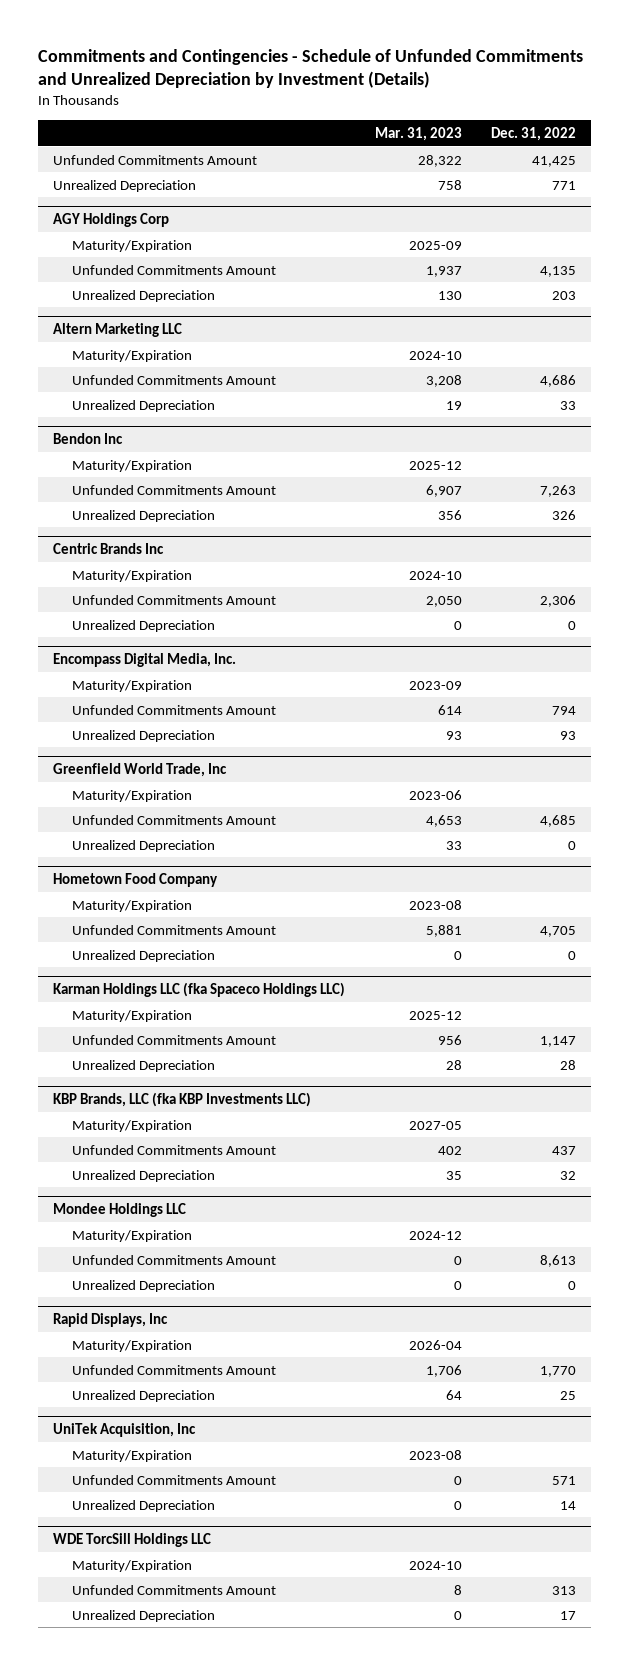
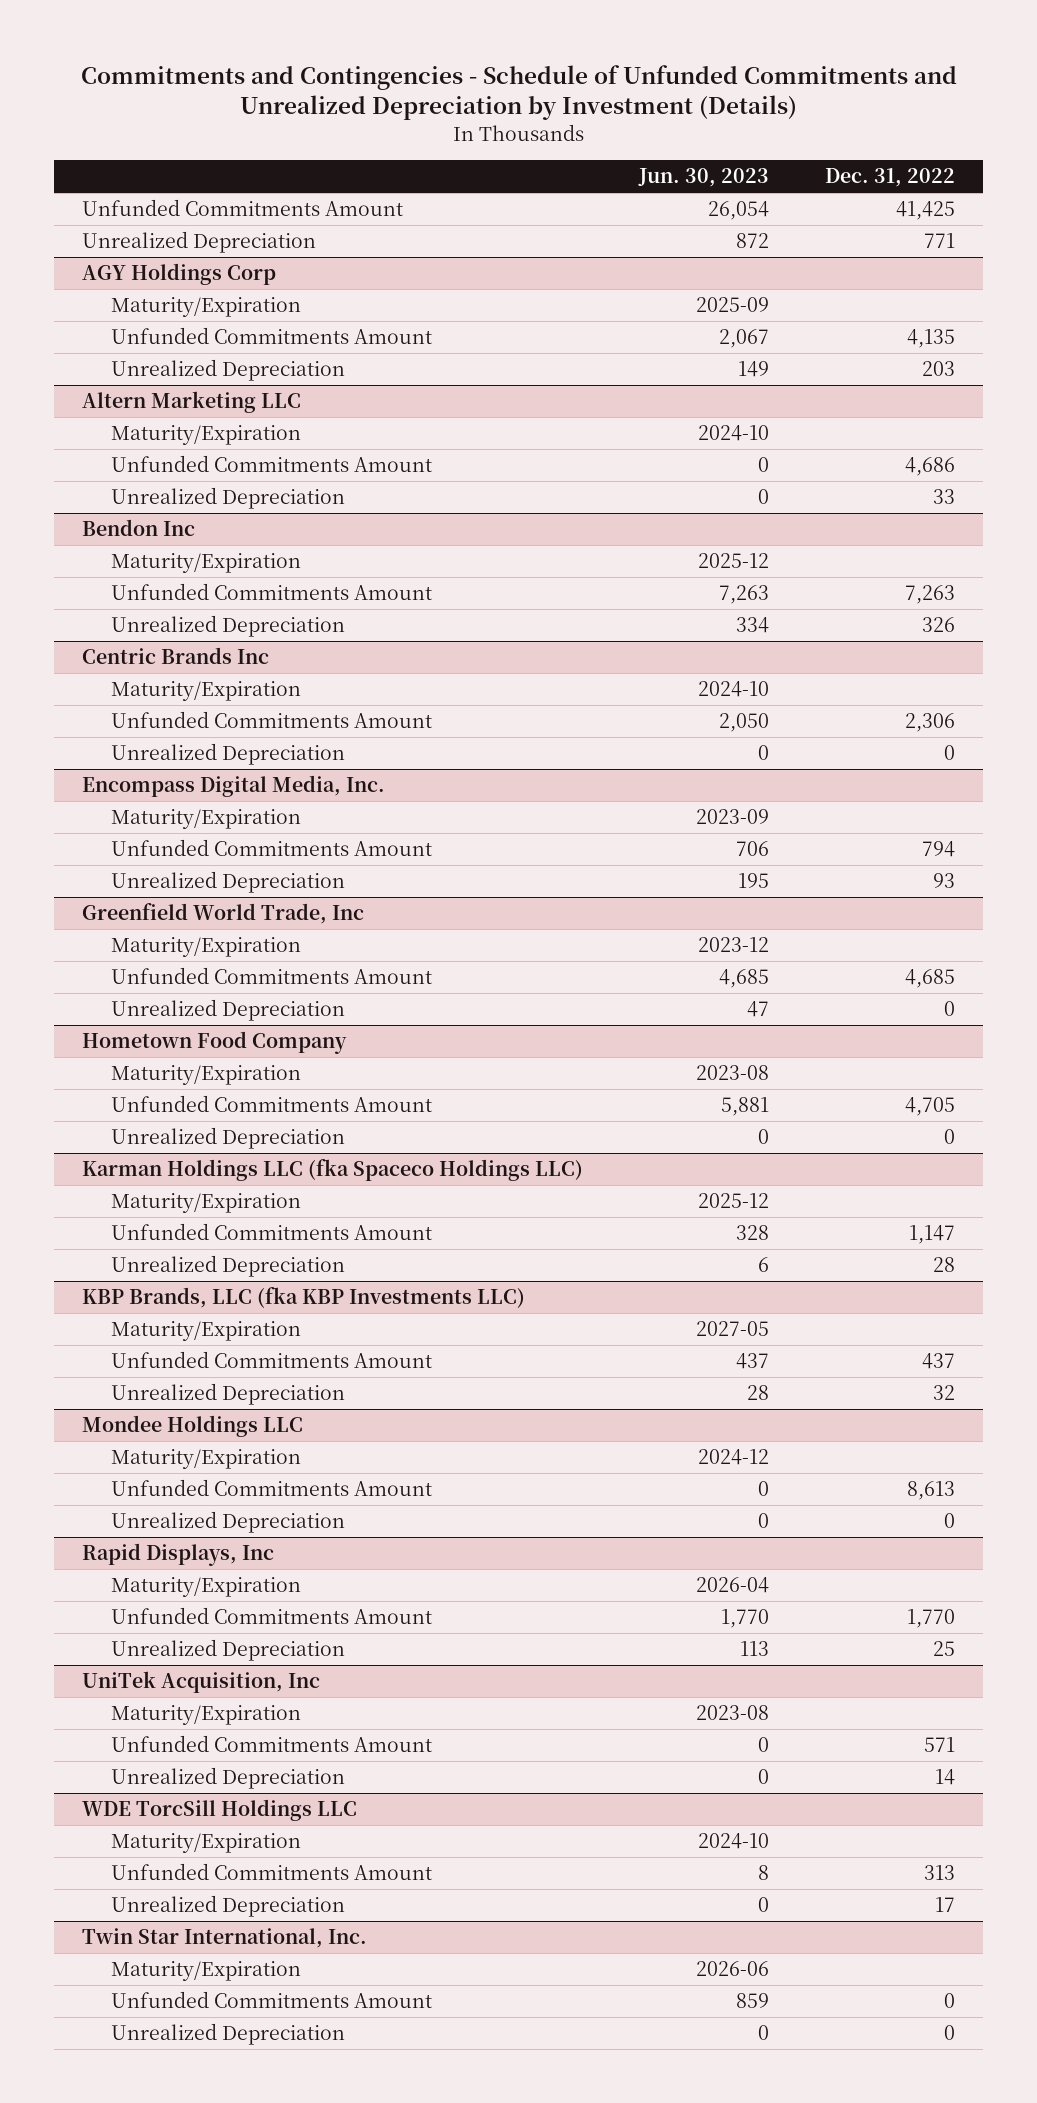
- | Mar. 31, 2023 | Dec. 31, 2022
+ | Jun. 30, 2023 | Dec. 31, 2022
+ Twin Star International, Inc.
+ Maturity/Expiration | 2026-06 |
+ Unfunded Commitments Amount | 859 | 0
+ Unrealized Depreciation | 0 | 0

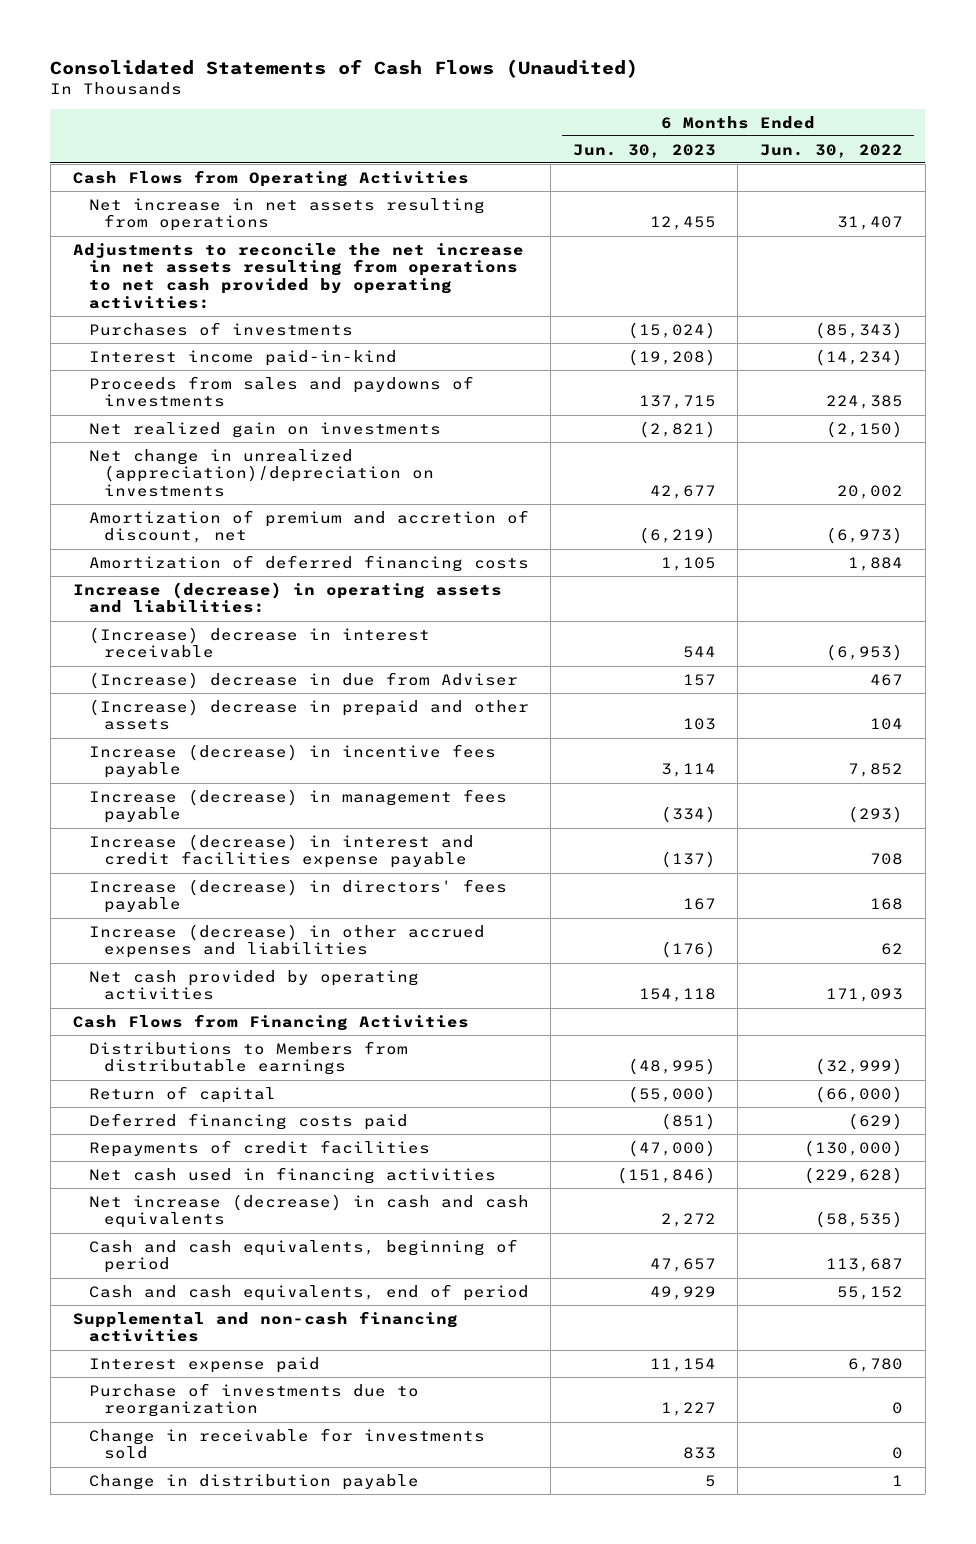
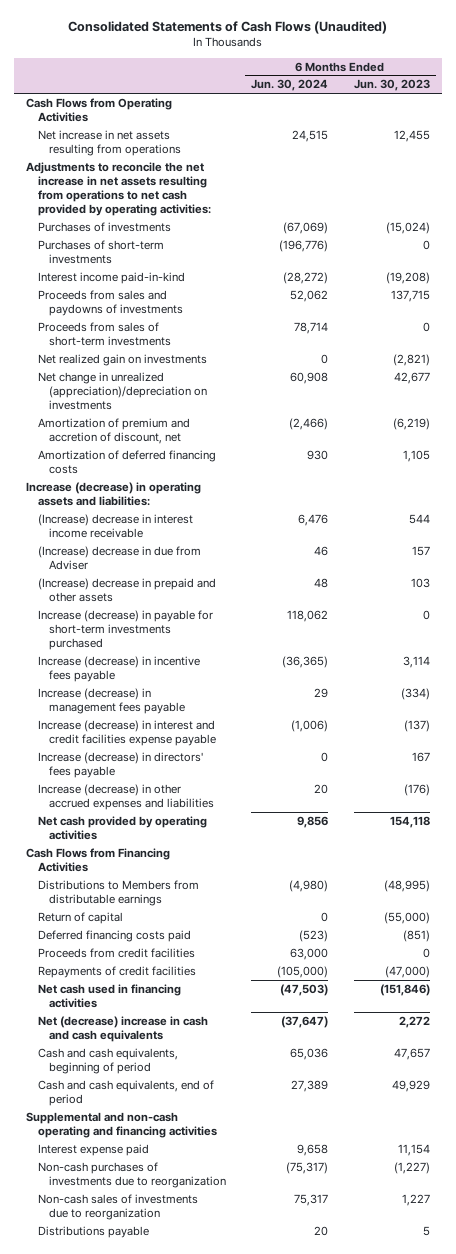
- | 6 Months Ended Jun. 30, 2023 | 6 Months Ended Jun. 30, 2022
+ | 6 Months Ended Jun. 30, 2024 | 6 Months Ended Jun. 30, 2023
+ Purchases of short-term investments | (196,776) | 0
+ Proceeds from sales of short-term investments | 78,714 | 0
- (Increase) decrease in interest receivable | 544 | (6,953)
+ (Increase) decrease in interest income receivable | 6,476 | 544
+ Increase (decrease) in payable for short-term investments purchased | 118,062 | 0
+ Proceeds from credit facilities | 63,000 | 0
- Net increase (decrease) in cash and cash equivalents | 2,272 | (58,535)
+ Net (decrease) increase in cash and cash equivalents | (37,647) | 2,272
- Supplemental and non-cash financing activities
+ Supplemental and non-cash operating and financing activities
- Purchase of investments due to reorganization | 1,227 | 0
- Change in receivable for investments sold | 833 | 0
- Change in distribution payable | 5 | 1
+ Non-cash purchases of investments due to reorganization | (75,317) | (1,227)
+ Non-cash sales of investments due to reorganization | 75,317 | 1,227
+ Distributions payable | 20 | 5

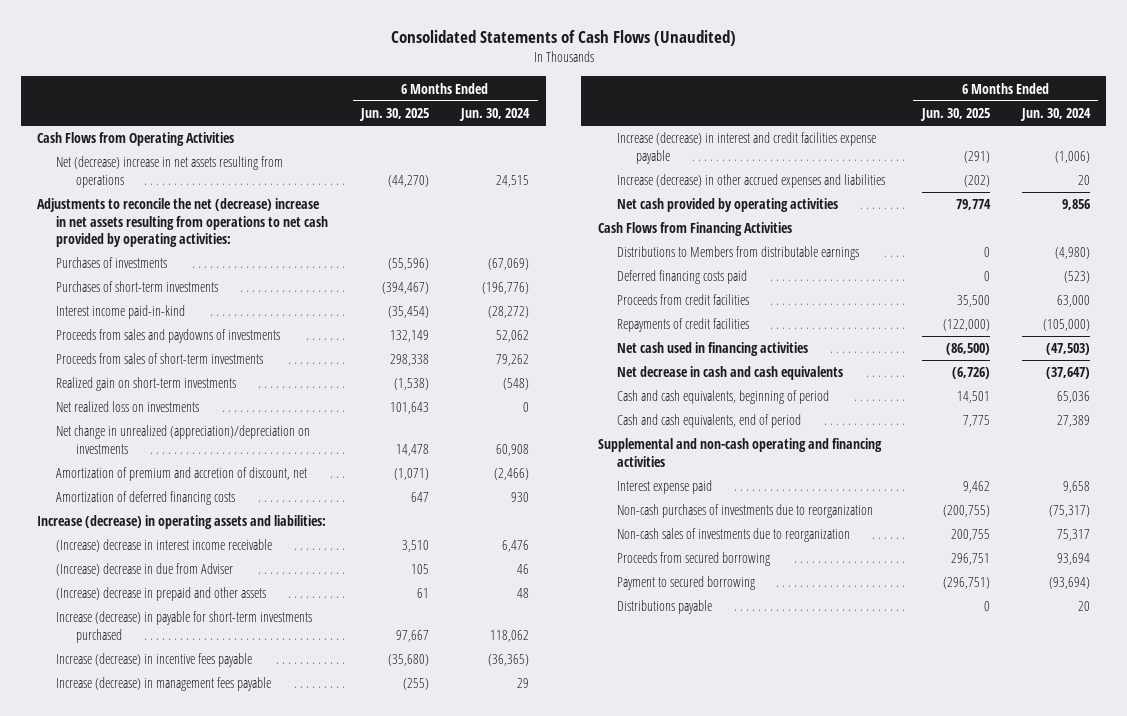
- | 6 Months Ended Jun. 30, 2024 | 6 Months Ended Jun. 30, 2023
+ | 6 Months Ended Jun. 30, 2025 | 6 Months Ended Jun. 30, 2024
- Net increase in net assets resulting from operations | 24,515 | 12,455
- Adjustments to reconcile the net increase in net assets resulting from operations to net cash provided by operating activities:
+ Net (decrease) increase in net assets resulting from operations | (44,270) | 24,515
+ Adjustments to reconcile the net (decrease) increase in net assets resulting from operations to net cash provided by operating activities:
- Proceeds from sales of short-term investments | 78,714 | 0
- Net realized gain on investments | 0 | (2,821)
+ Proceeds from sales of short-term investments | 298,338 | 79,262
+ Realized gain on short-term investments | (1,538) | (548)
+ Net realized loss on investments | 101,643 | 0
- Increase (decrease) in directors' fees payable | 0 | 167
- Return of capital | 0 | (55,000)
- Net (decrease) increase in cash and cash equivalents | (37,647) | 2,272
+ Net decrease in cash and cash equivalents | (6,726) | (37,647)
+ Proceeds from secured borrowing | 296,751 | 93,694
+ Payment to secured borrowing | (296,751) | (93,694)

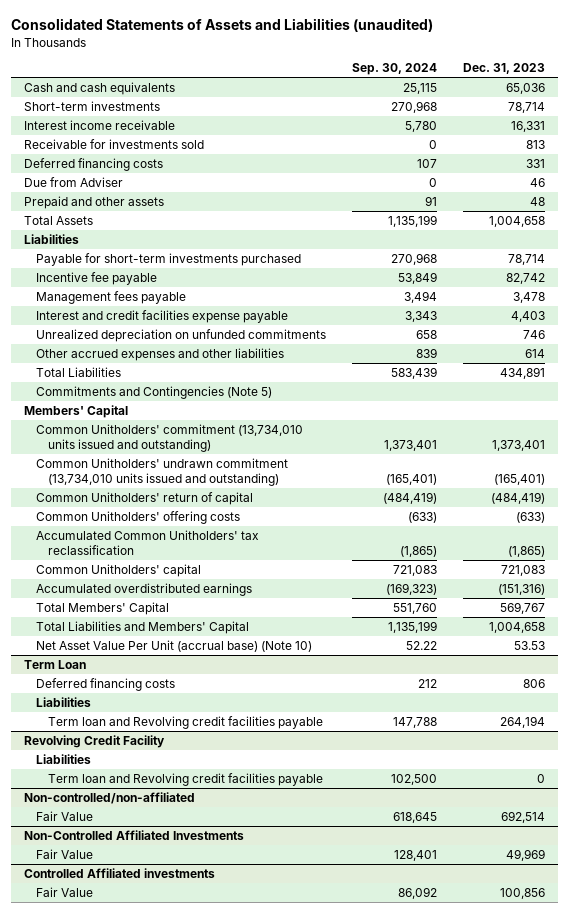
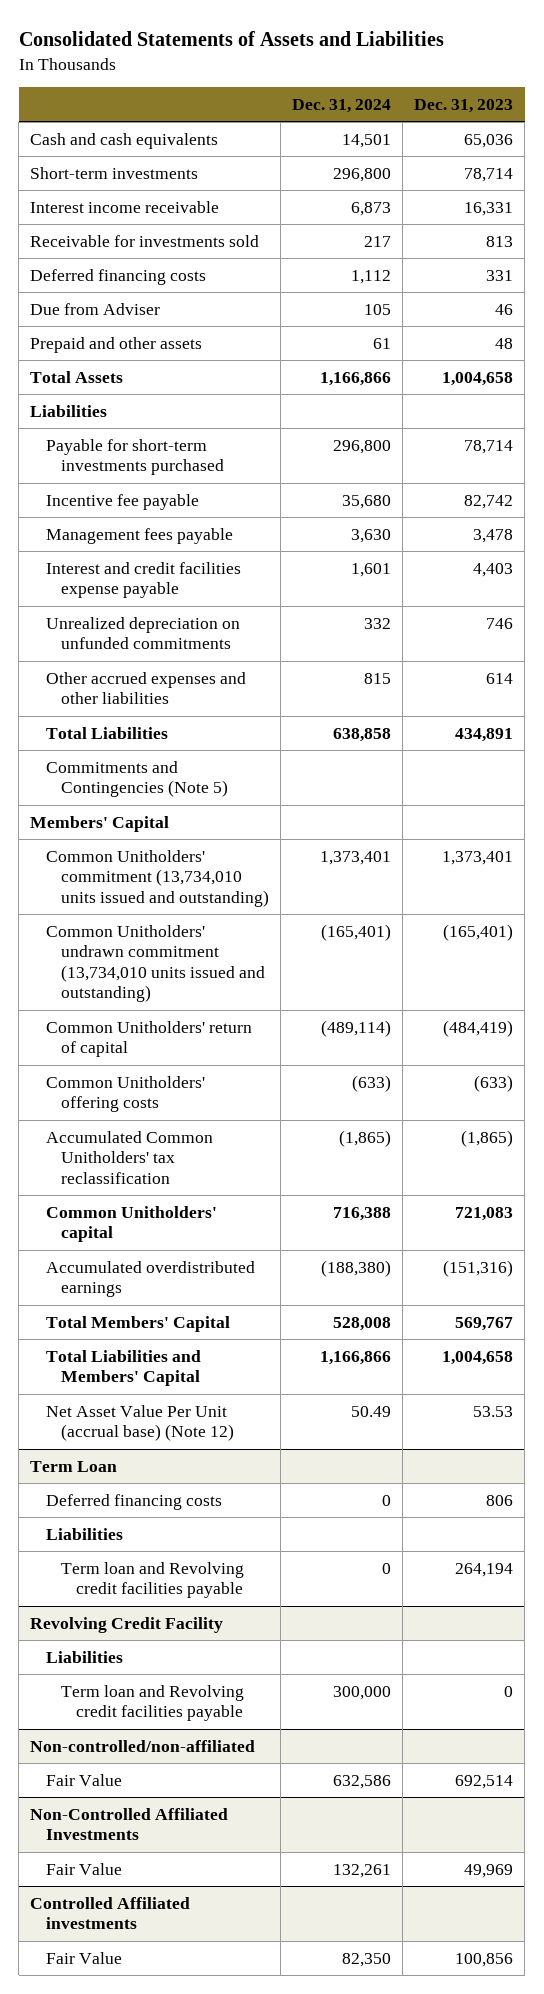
- Consolidated Statements of Assets and Liabilities (unaudited)
+ Consolidated Statements of Assets and Liabilities
- | Sep. 30, 2024 | Dec. 31, 2023
+ | Dec. 31, 2024 | Dec. 31, 2023
- Net Asset Value Per Unit (accrual base) (Note 10) | 52.22 | 53.53
+ Net Asset Value Per Unit (accrual base) (Note 12) | 50.49 | 53.53

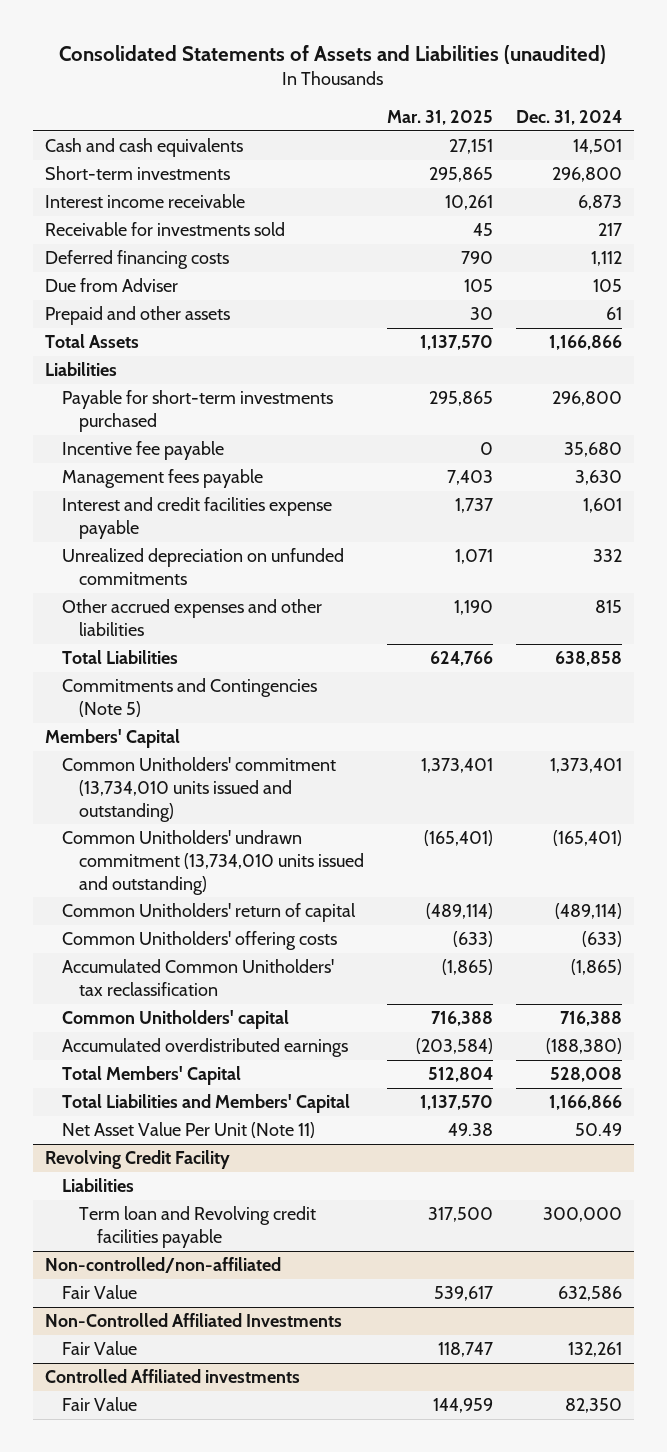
- Consolidated Statements of Assets and Liabilities
+ Consolidated Statements of Assets and Liabilities (unaudited)
- | Dec. 31, 2024 | Dec. 31, 2023
+ | Mar. 31, 2025 | Dec. 31, 2024
- Net Asset Value Per Unit (accrual base) (Note 12) | 50.49 | 53.53
- Term Loan
- Deferred financing costs | 0 | 806
- Liabilities
- Term loan and Revolving credit facilities payable | 0 | 264,194
+ Net Asset Value Per Unit (Note 11) | 49.38 | 50.49

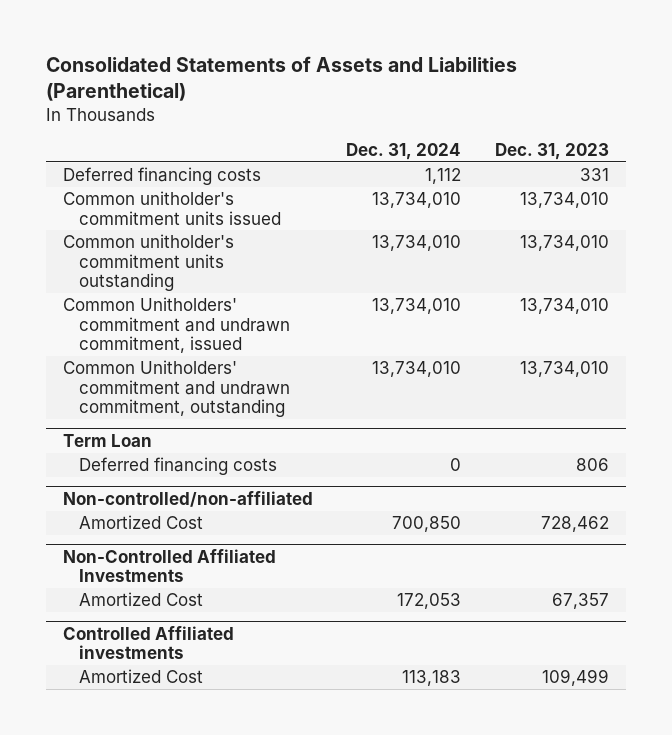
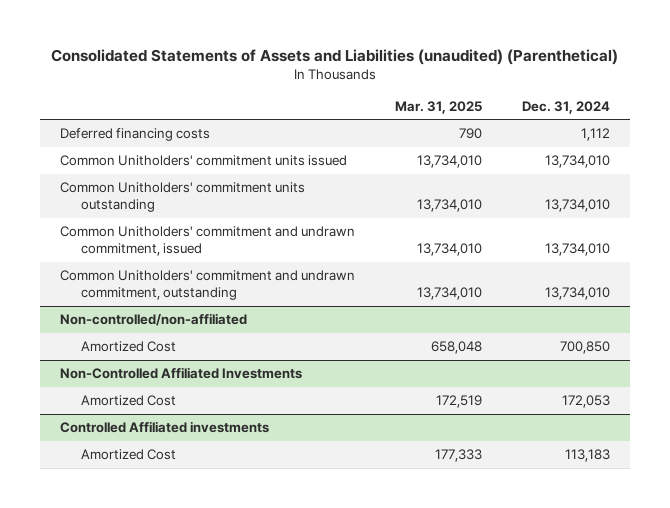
- Consolidated Statements of Assets and Liabilities (Parenthetical)
+ Consolidated Statements of Assets and Liabilities (unaudited) (Parenthetical)
- | Dec. 31, 2024 | Dec. 31, 2023
+ | Mar. 31, 2025 | Dec. 31, 2024
- Common unitholder's commitment units issued | 13,734,010 | 13,734,010
- Common unitholder's commitment units outstanding | 13,734,010 | 13,734,010
+ Common Unitholders' commitment units issued | 13,734,010 | 13,734,010
+ Common Unitholders' commitment units outstanding | 13,734,010 | 13,734,010
- Term Loan
- Deferred financing costs | 0 | 806

